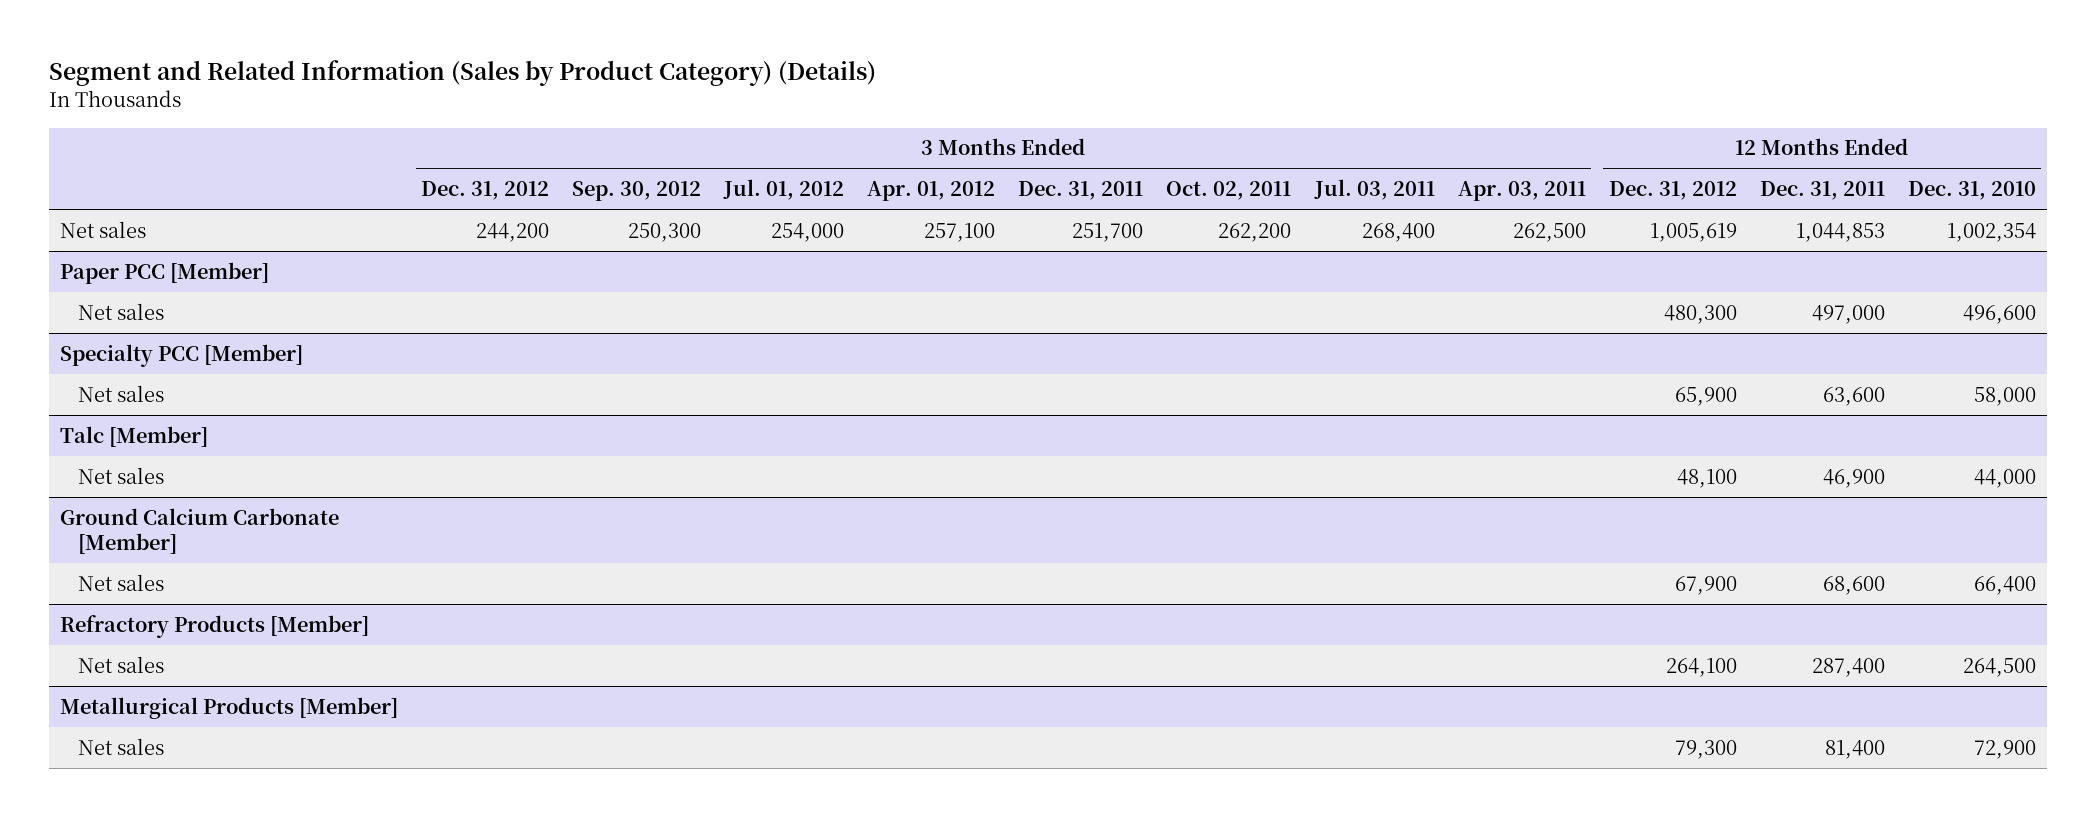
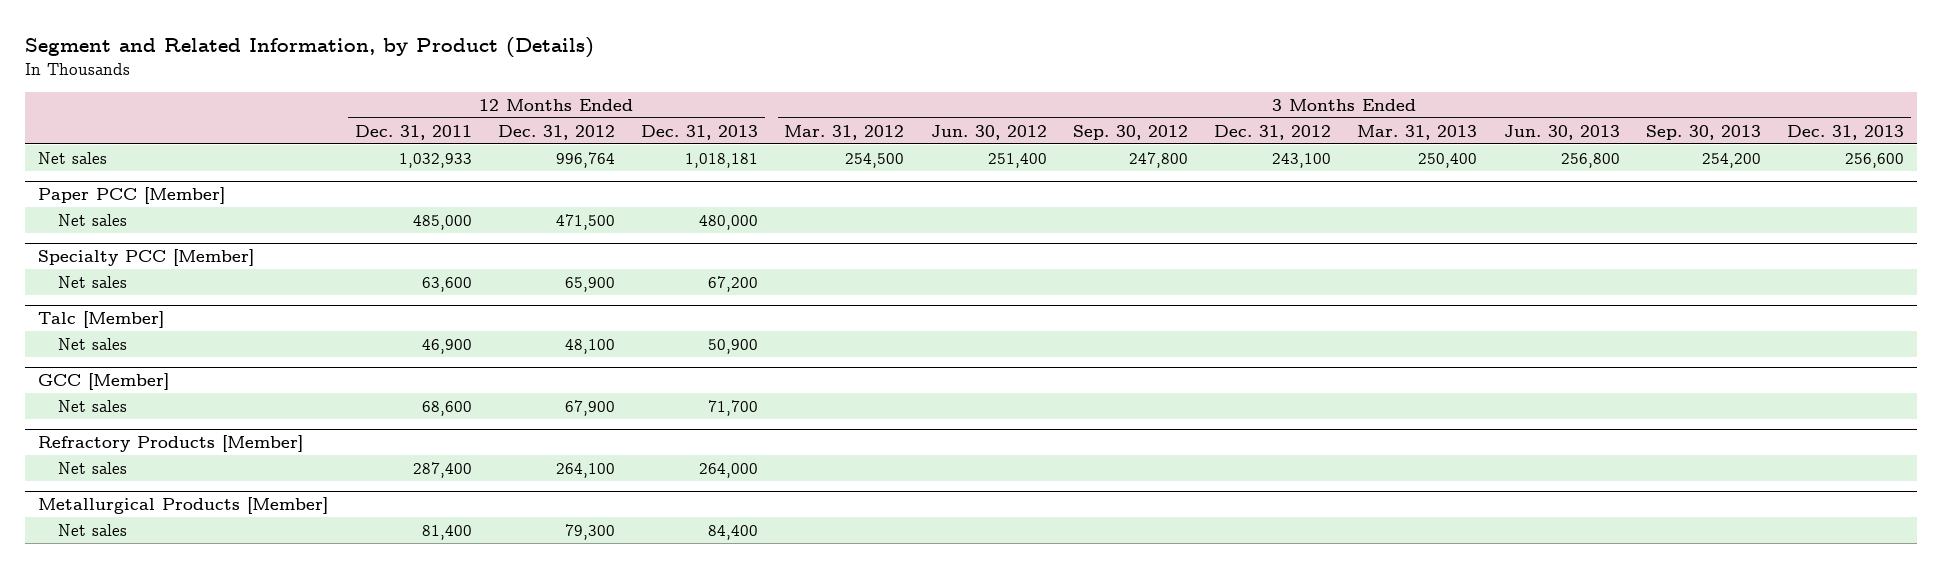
- Segment and Related Information (Sales by Product Category) (Details)
+ Segment and Related Information, by Product (Details)
- | 3 Months Ended Dec. 31, 2012 | 3 Months Ended Sep. 30, 2012 | 3 Months Ended Jul. 01, 2012 | 3 Months Ended Apr. 01, 2012 | 3 Months Ended Dec. 31, 2011 | 3 Months Ended Oct. 02, 2011 | 3 Months Ended Jul. 03, 2011 | 3 Months Ended Apr. 03, 2011 | 12 Months Ended Dec. 31, 2012 | 12 Months Ended Dec. 31, 2011 | 12 Months Ended Dec. 31, 2010
+ | 12 Months Ended Dec. 31, 2011 | 12 Months Ended Dec. 31, 2012 | 12 Months Ended Dec. 31, 2013 | 3 Months Ended Mar. 31, 2012 | 3 Months Ended Jun. 30, 2012 | 3 Months Ended Sep. 30, 2012 | 3 Months Ended Dec. 31, 2012 | 3 Months Ended Mar. 31, 2013 | 3 Months Ended Jun. 30, 2013 | 3 Months Ended Sep. 30, 2013 | 3 Months Ended Dec. 31, 2013
- Net sales | 244,200 | 250,300 | 254,000 | 257,100 | 251,700 | 262,200 | 268,400 | 262,500 | 1,005,619 | 1,044,853 | 1,002,354
+ Net sales | 1,032,933 | 996,764 | 1,018,181 | 254,500 | 251,400 | 247,800 | 243,100 | 250,400 | 256,800 | 254,200 | 256,600
@ Paper PCC [Member]
- Net sales | | | | | | | | | 480,300 | 497,000 | 496,600
+ Net sales | 485,000 | 471,500 | 480,000 | | | | | | | |
- Ground Calcium Carbonate [Member]
+ GCC [Member]

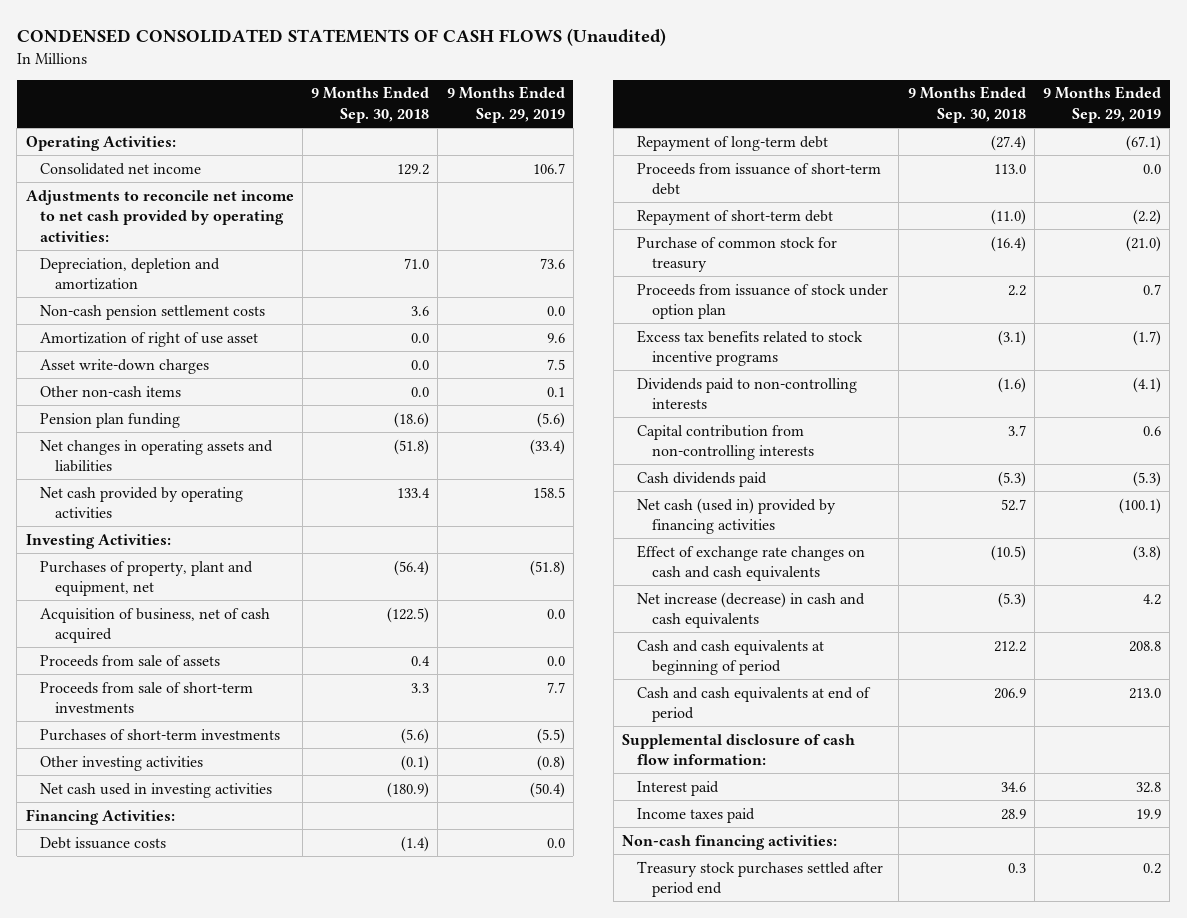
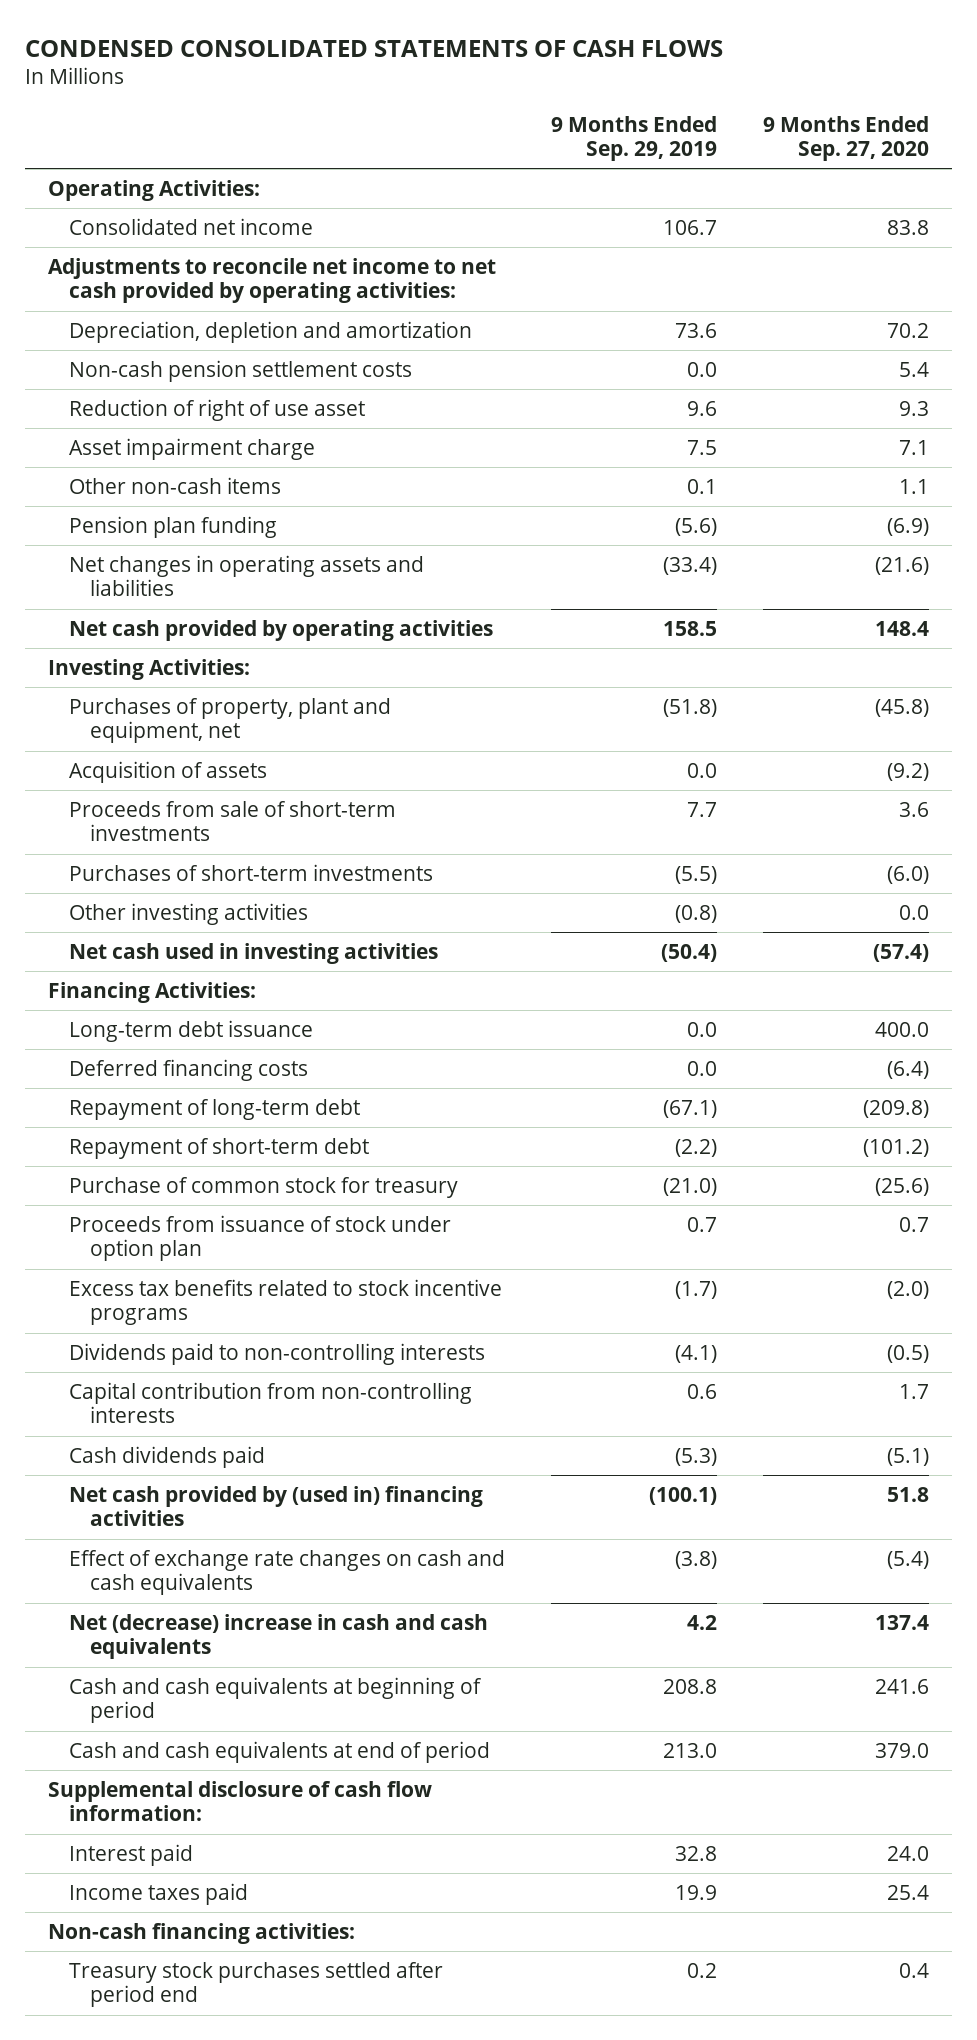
- CONDENSED CONSOLIDATED STATEMENTS OF CASH FLOWS (Unaudited)
+ CONDENSED CONSOLIDATED STATEMENTS OF CASH FLOWS
- | 9 Months Ended Sep. 30, 2018 | 9 Months Ended Sep. 29, 2019
+ | 9 Months Ended Sep. 29, 2019 | 9 Months Ended Sep. 27, 2020
- Amortization of right of use asset | 0.0 | 9.6
- Asset write-down charges | 0.0 | 7.5
+ Reduction of right of use asset | 9.6 | 9.3
+ Asset impairment charge | 7.5 | 7.1
- Acquisition of business, net of cash acquired | (122.5) | 0.0
- Proceeds from sale of assets | 0.4 | 0.0
+ Acquisition of assets | 0.0 | (9.2)
- Debt issuance costs | (1.4) | 0.0
+ Long-term debt issuance | 0.0 | 400.0
+ Deferred financing costs | 0.0 | (6.4)
- Proceeds from issuance of short-term debt | 113.0 | 0.0
- Net cash (used in) provided by financing activities | 52.7 | (100.1)
+ Net cash provided by (used in) financing activities | (100.1) | 51.8
- Net increase (decrease) in cash and cash equivalents | (5.3) | 4.2
+ Net (decrease) increase in cash and cash equivalents | 4.2 | 137.4

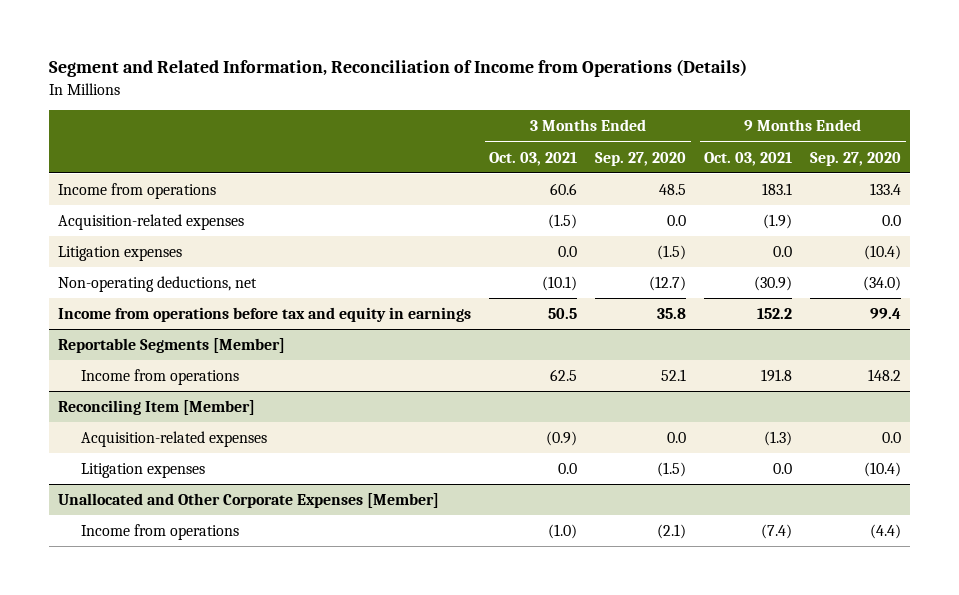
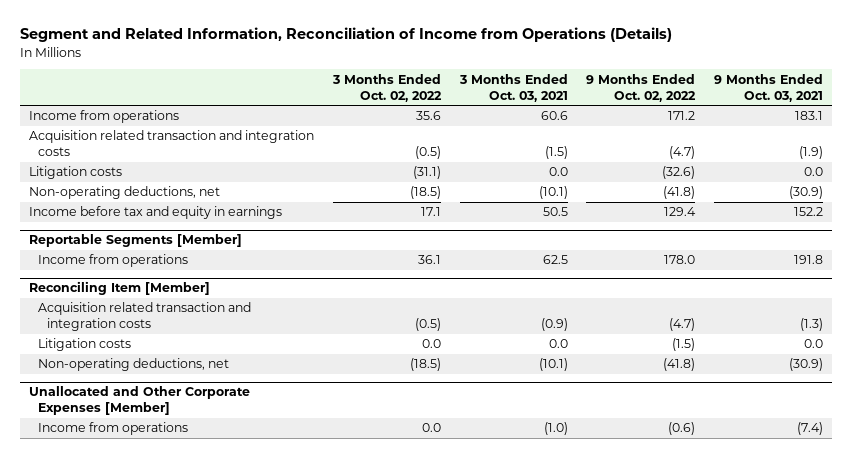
- | 3 Months Ended Oct. 03, 2021 | 3 Months Ended Sep. 27, 2020 | 9 Months Ended Oct. 03, 2021 | 9 Months Ended Sep. 27, 2020
+ | 3 Months Ended Oct. 02, 2022 | 3 Months Ended Oct. 03, 2021 | 9 Months Ended Oct. 02, 2022 | 9 Months Ended Oct. 03, 2021
- Acquisition-related expenses | (1.5) | 0.0 | (1.9) | 0.0
- Litigation expenses | 0.0 | (1.5) | 0.0 | (10.4)
+ Acquisition related transaction and integration costs | (0.5) | (1.5) | (4.7) | (1.9)
+ Litigation costs | (31.1) | 0.0 | (32.6) | 0.0
- Income from operations before tax and equity in earnings | 50.5 | 35.8 | 152.2 | 99.4
+ Income before tax and equity in earnings | 17.1 | 50.5 | 129.4 | 152.2
@ Reconciling Item [Member]
- Acquisition-related expenses | (0.9) | 0.0 | (1.3) | 0.0
- Litigation expenses | 0.0 | (1.5) | 0.0 | (10.4)
+ Acquisition related transaction and integration costs | (0.5) | (0.9) | (4.7) | (1.3)
+ Litigation costs | 0.0 | 0.0 | (1.5) | 0.0
+ Non-operating deductions, net | (18.5) | (10.1) | (41.8) | (30.9)

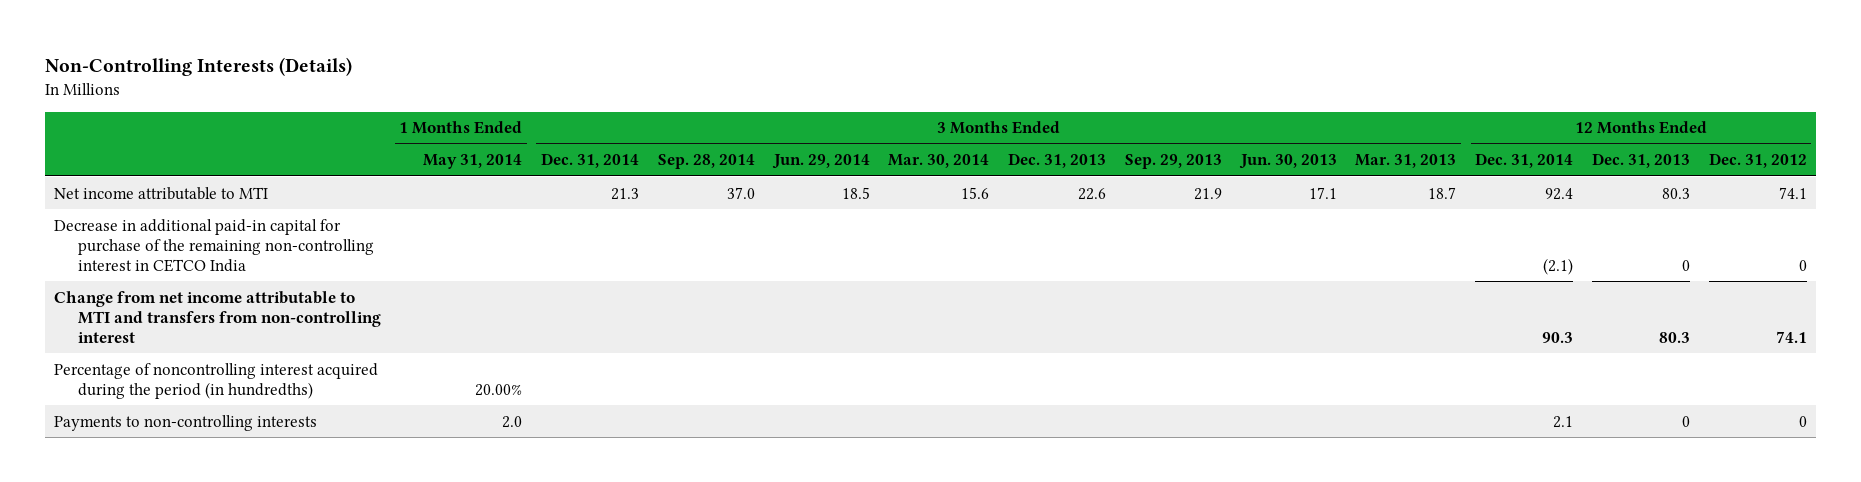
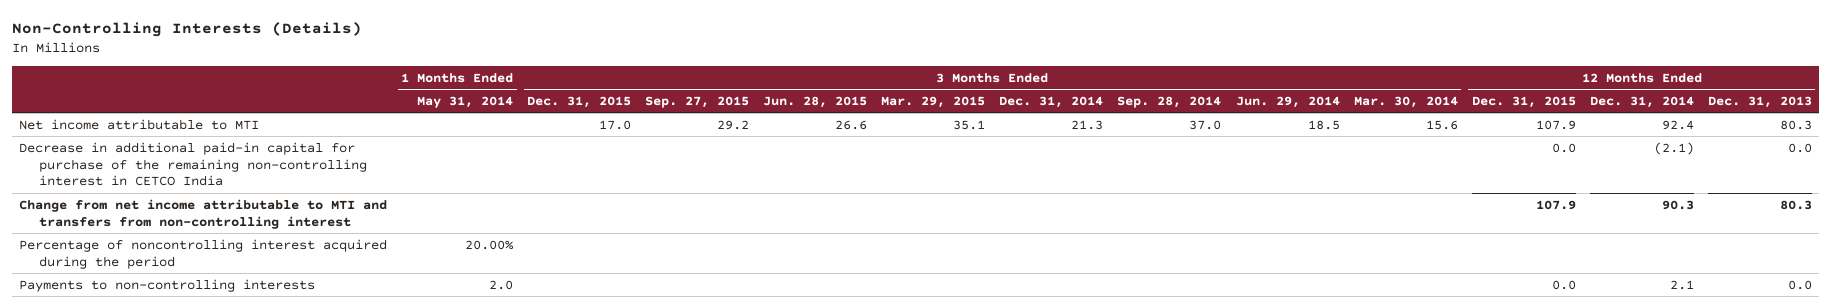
- | 1 Months Ended May 31, 2014 | 3 Months Ended Dec. 31, 2014 | 3 Months Ended Sep. 28, 2014 | 3 Months Ended Jun. 29, 2014 | 3 Months Ended Mar. 30, 2014 | 3 Months Ended Dec. 31, 2013 | 3 Months Ended Sep. 29, 2013 | 3 Months Ended Jun. 30, 2013 | 3 Months Ended Mar. 31, 2013 | 12 Months Ended Dec. 31, 2014 | 12 Months Ended Dec. 31, 2013 | 12 Months Ended Dec. 31, 2012
+ | 1 Months Ended May 31, 2014 | 3 Months Ended Dec. 31, 2015 | 3 Months Ended Sep. 27, 2015 | 3 Months Ended Jun. 28, 2015 | 3 Months Ended Mar. 29, 2015 | 3 Months Ended Dec. 31, 2014 | 3 Months Ended Sep. 28, 2014 | 3 Months Ended Jun. 29, 2014 | 3 Months Ended Mar. 30, 2014 | 12 Months Ended Dec. 31, 2015 | 12 Months Ended Dec. 31, 2014 | 12 Months Ended Dec. 31, 2013
- Decrease in additional paid-in capital for purchase of the remaining non-controlling interest in CETCO India | | | | | | | | | | (2.1) | 0 | 0
+ Decrease in additional paid-in capital for purchase of the remaining non-controlling interest in CETCO India | | | | | | | | | | 0.0 | (2.1) | 0.0
- Percentage of noncontrolling interest acquired during the period (in hundredths) | 20.00% | | | | | | | | | | |
- Payments to non-controlling interests | 2.0 | | | | | | | | | 2.1 | 0 | 0
+ Percentage of noncontrolling interest acquired during the period | 20.00% | | | | | | | | | | |
+ Payments to non-controlling interests | 2.0 | | | | | | | | | 0.0 | 2.1 | 0.0

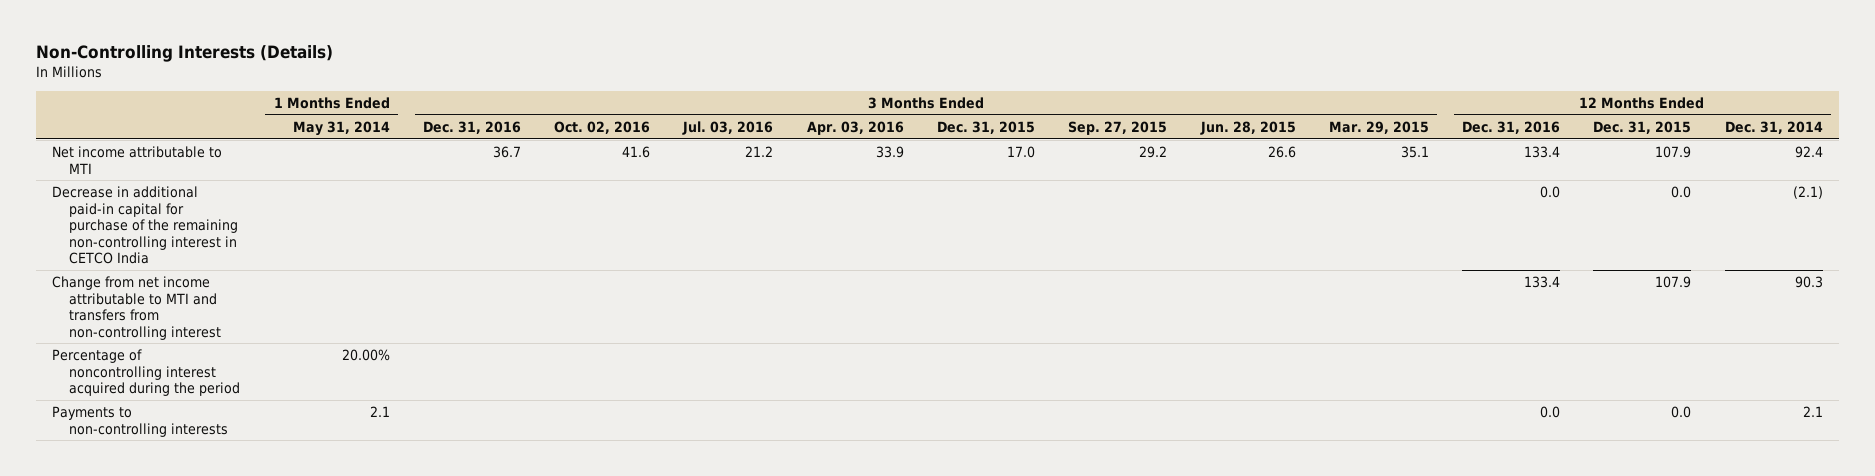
- | 1 Months Ended May 31, 2014 | 3 Months Ended Dec. 31, 2015 | 3 Months Ended Sep. 27, 2015 | 3 Months Ended Jun. 28, 2015 | 3 Months Ended Mar. 29, 2015 | 3 Months Ended Dec. 31, 2014 | 3 Months Ended Sep. 28, 2014 | 3 Months Ended Jun. 29, 2014 | 3 Months Ended Mar. 30, 2014 | 12 Months Ended Dec. 31, 2015 | 12 Months Ended Dec. 31, 2014 | 12 Months Ended Dec. 31, 2013
+ | 1 Months Ended May 31, 2014 | 3 Months Ended Dec. 31, 2016 | 3 Months Ended Oct. 02, 2016 | 3 Months Ended Jul. 03, 2016 | 3 Months Ended Apr. 03, 2016 | 3 Months Ended Dec. 31, 2015 | 3 Months Ended Sep. 27, 2015 | 3 Months Ended Jun. 28, 2015 | 3 Months Ended Mar. 29, 2015 | 12 Months Ended Dec. 31, 2016 | 12 Months Ended Dec. 31, 2015 | 12 Months Ended Dec. 31, 2014
- Payments to non-controlling interests | 2.0 | | | | | | | | | 0.0 | 2.1 | 0.0
+ Payments to non-controlling interests | 2.1 | | | | | | | | | 0.0 | 0.0 | 2.1

